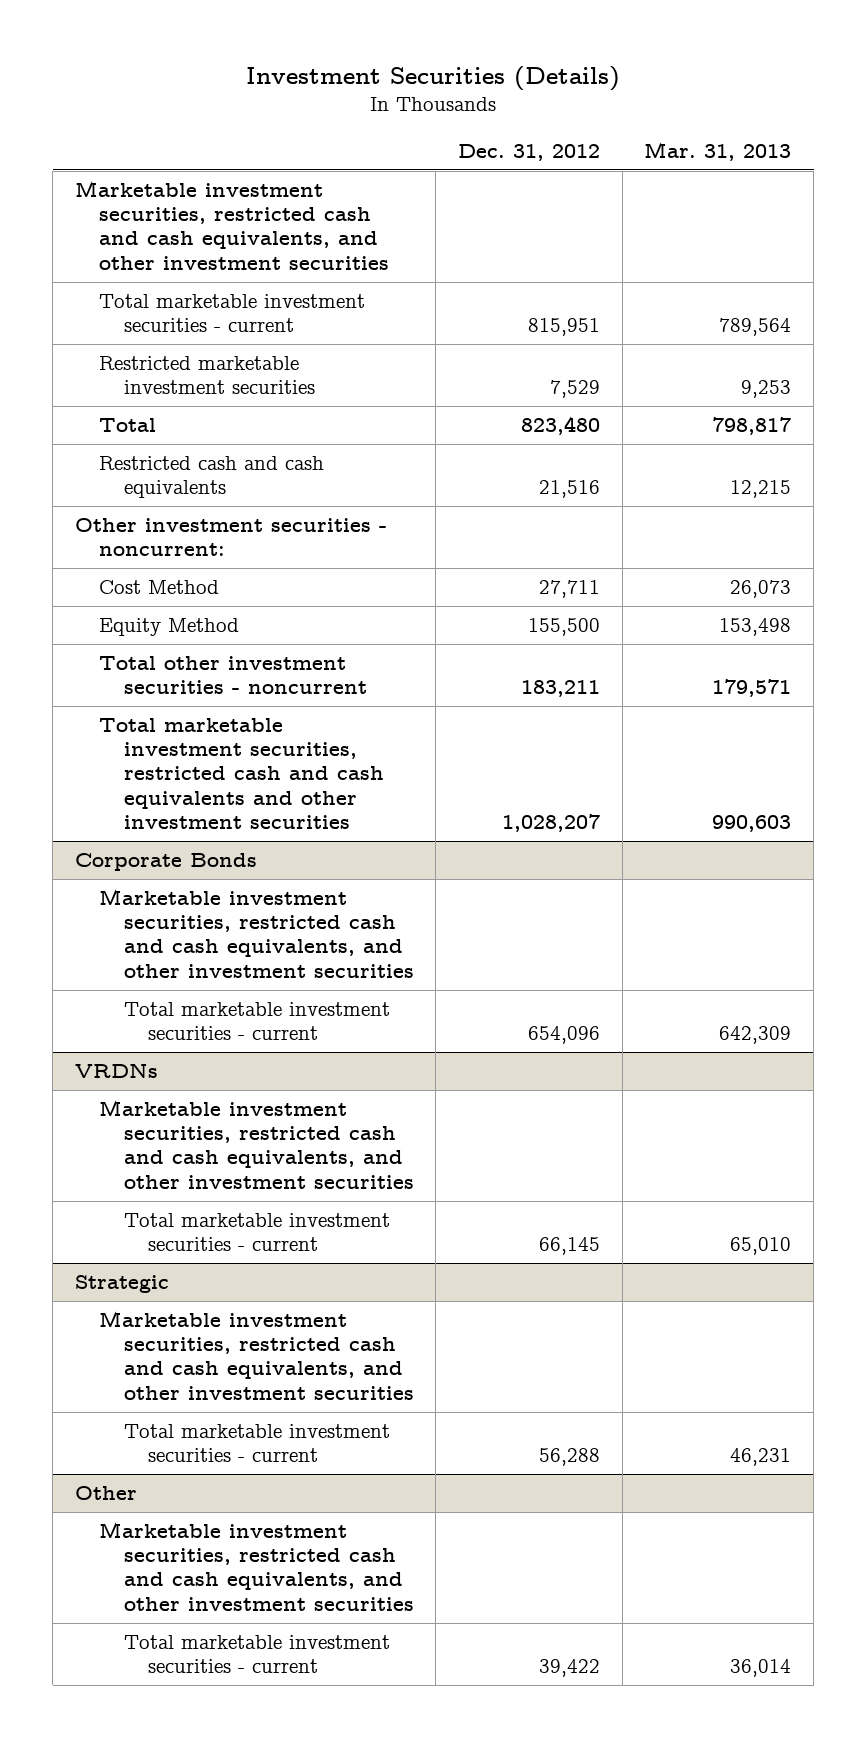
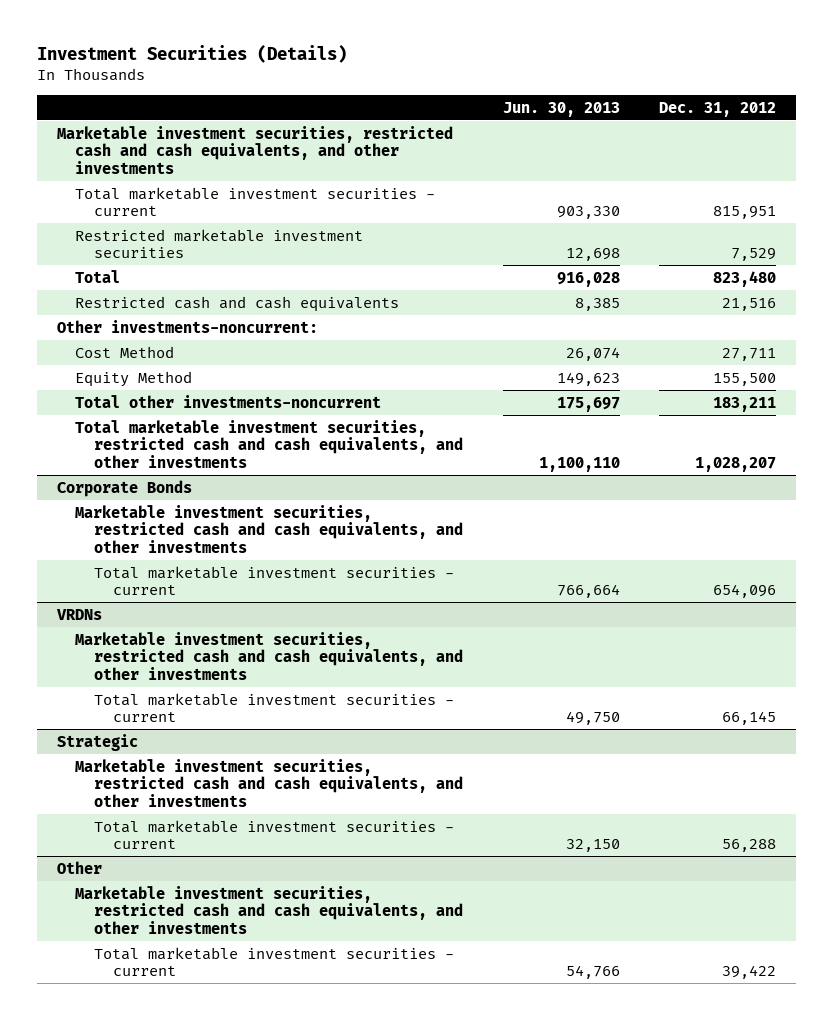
- | Dec. 31, 2012 | Mar. 31, 2013
+ | Jun. 30, 2013 | Dec. 31, 2012
- Marketable investment securities, restricted cash and cash equivalents, and other investment securities
+ Marketable investment securities, restricted cash and cash equivalents, and other investments
- Other investment securities - noncurrent:
+ Other investments-noncurrent:
- Total other investment securities - noncurrent | 183,211 | 179,571
- Total marketable investment securities, restricted cash and cash equivalents and other investment securities | 1,028,207 | 990,603
+ Total other investments-noncurrent | 175,697 | 183,211
+ Total marketable investment securities, restricted cash and cash equivalents, and other investments | 1,100,110 | 1,028,207
@ Corporate Bonds
- Marketable investment securities, restricted cash and cash equivalents, and other investment securities
+ Marketable investment securities, restricted cash and cash equivalents, and other investments
@ VRDNs
- Marketable investment securities, restricted cash and cash equivalents, and other investment securities
+ Marketable investment securities, restricted cash and cash equivalents, and other investments
@ Strategic
- Marketable investment securities, restricted cash and cash equivalents, and other investment securities
+ Marketable investment securities, restricted cash and cash equivalents, and other investments
@ Other
- Marketable investment securities, restricted cash and cash equivalents, and other investment securities
+ Marketable investment securities, restricted cash and cash equivalents, and other investments

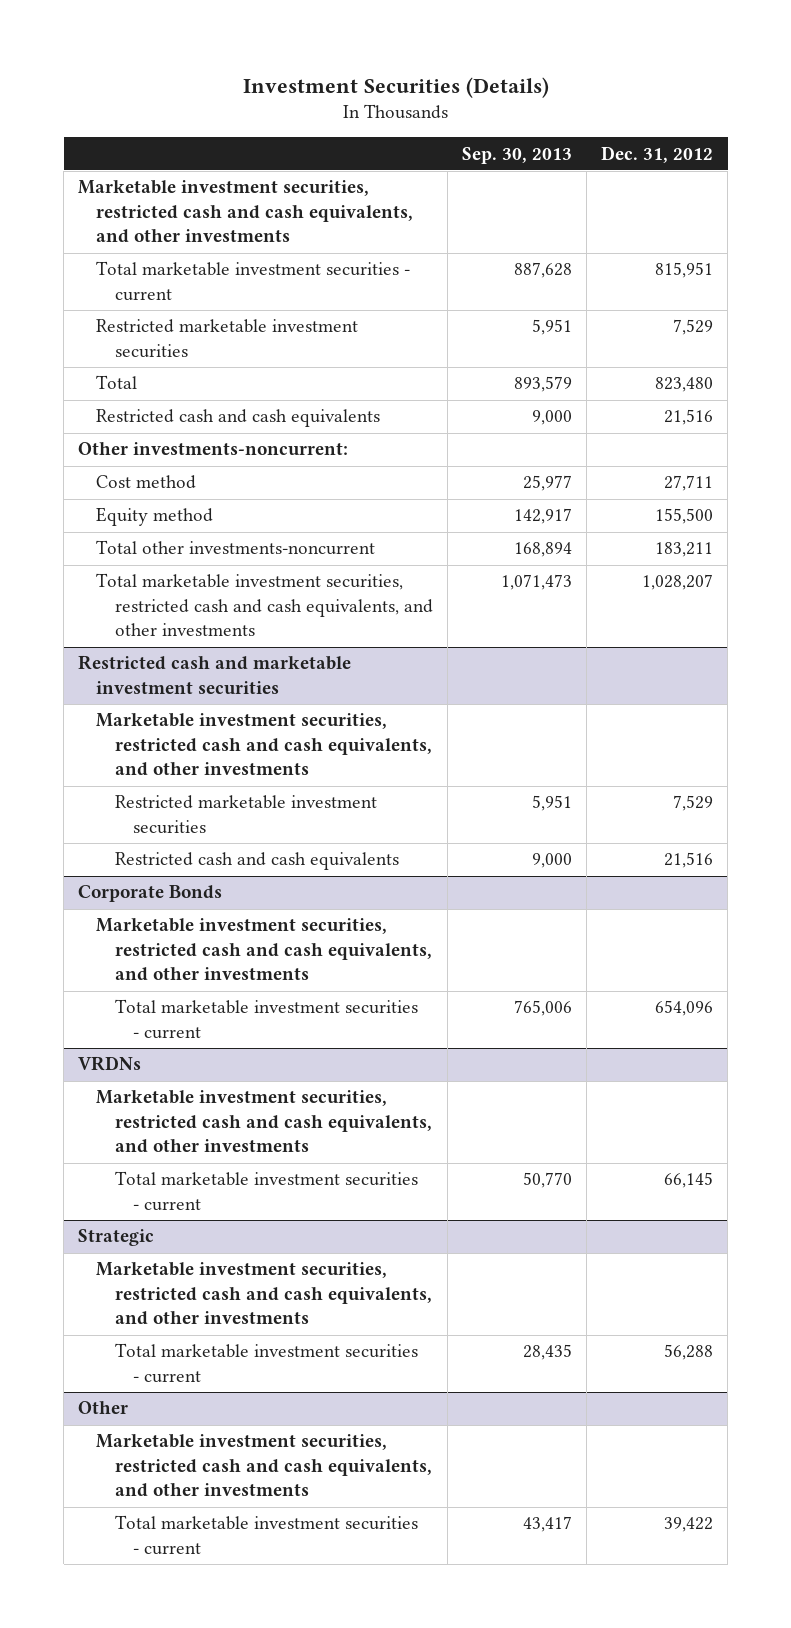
- | Jun. 30, 2013 | Dec. 31, 2012
+ | Sep. 30, 2013 | Dec. 31, 2012
- Cost Method | 26,074 | 27,711
- Equity Method | 149,623 | 155,500
+ Cost method | 25,977 | 27,711
+ Equity method | 142,917 | 155,500
+ Restricted cash and marketable investment securities
+ Marketable investment securities, restricted cash and cash equivalents, and other investments
+ Restricted marketable investment securities | 5,951 | 7,529
+ Restricted cash and cash equivalents | 9,000 | 21,516

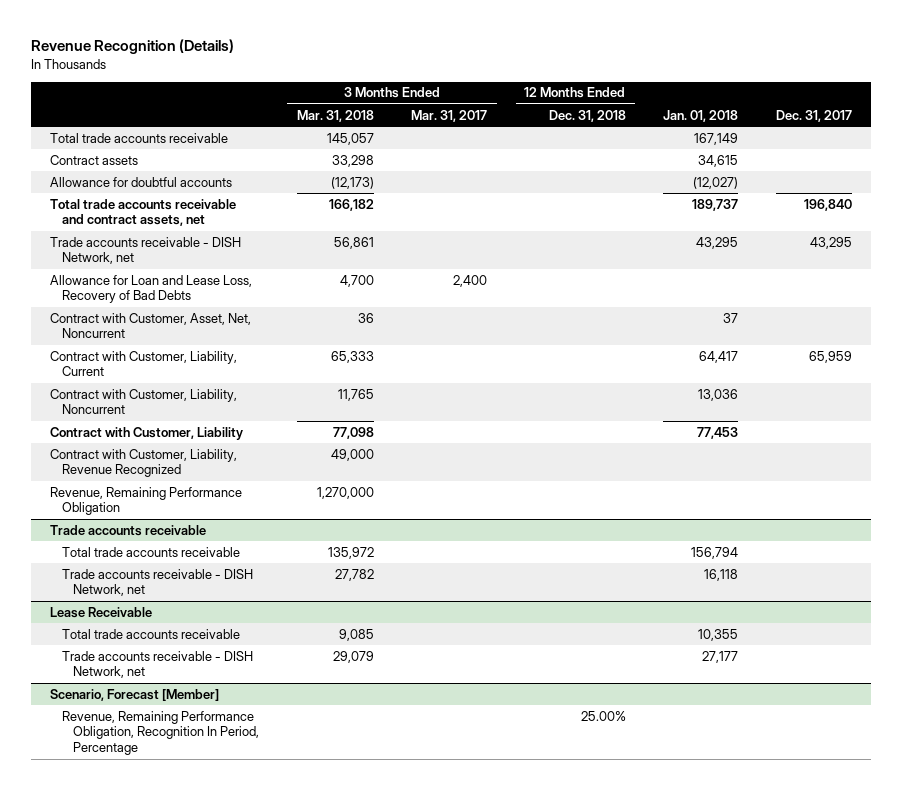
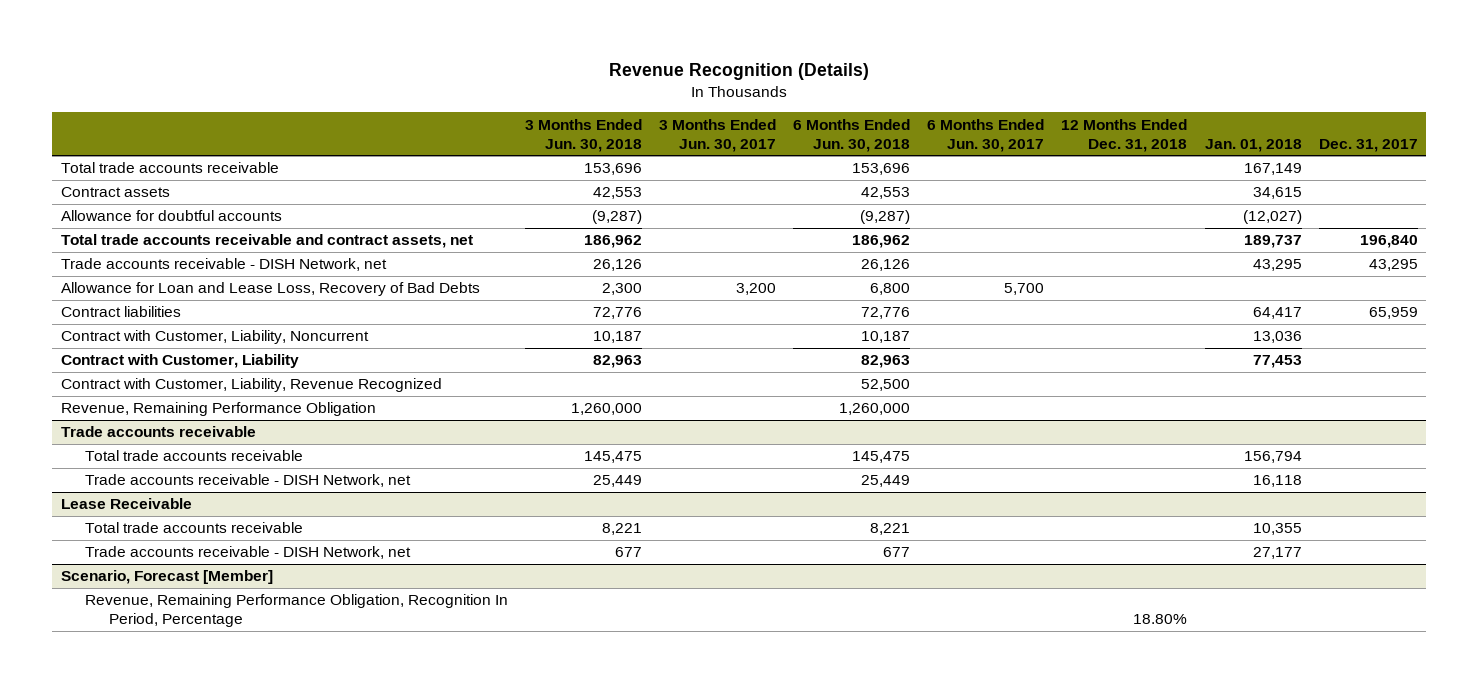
- | 3 Months Ended Mar. 31, 2018 | 3 Months Ended Mar. 31, 2017 | 12 Months Ended Dec. 31, 2018 | Jan. 01, 2018 | Dec. 31, 2017
+ | 3 Months Ended Jun. 30, 2018 | 3 Months Ended Jun. 30, 2017 | 6 Months Ended Jun. 30, 2018 | 6 Months Ended Jun. 30, 2017 | 12 Months Ended Dec. 31, 2018 | Jan. 01, 2018 | Dec. 31, 2017
- Contract with Customer, Asset, Net, Noncurrent | 36 | | | 37 |
- Contract with Customer, Liability, Current | 65,333 | | | 64,417 | 65,959
+ Contract liabilities | 72,776 | | 72,776 | | | 64,417 | 65,959
@ Scenario, Forecast [Member]
- Revenue, Remaining Performance Obligation, Recognition In Period, Percentage | | | 25.00% | |
+ Revenue, Remaining Performance Obligation, Recognition In Period, Percentage | | | | | 18.80% | |

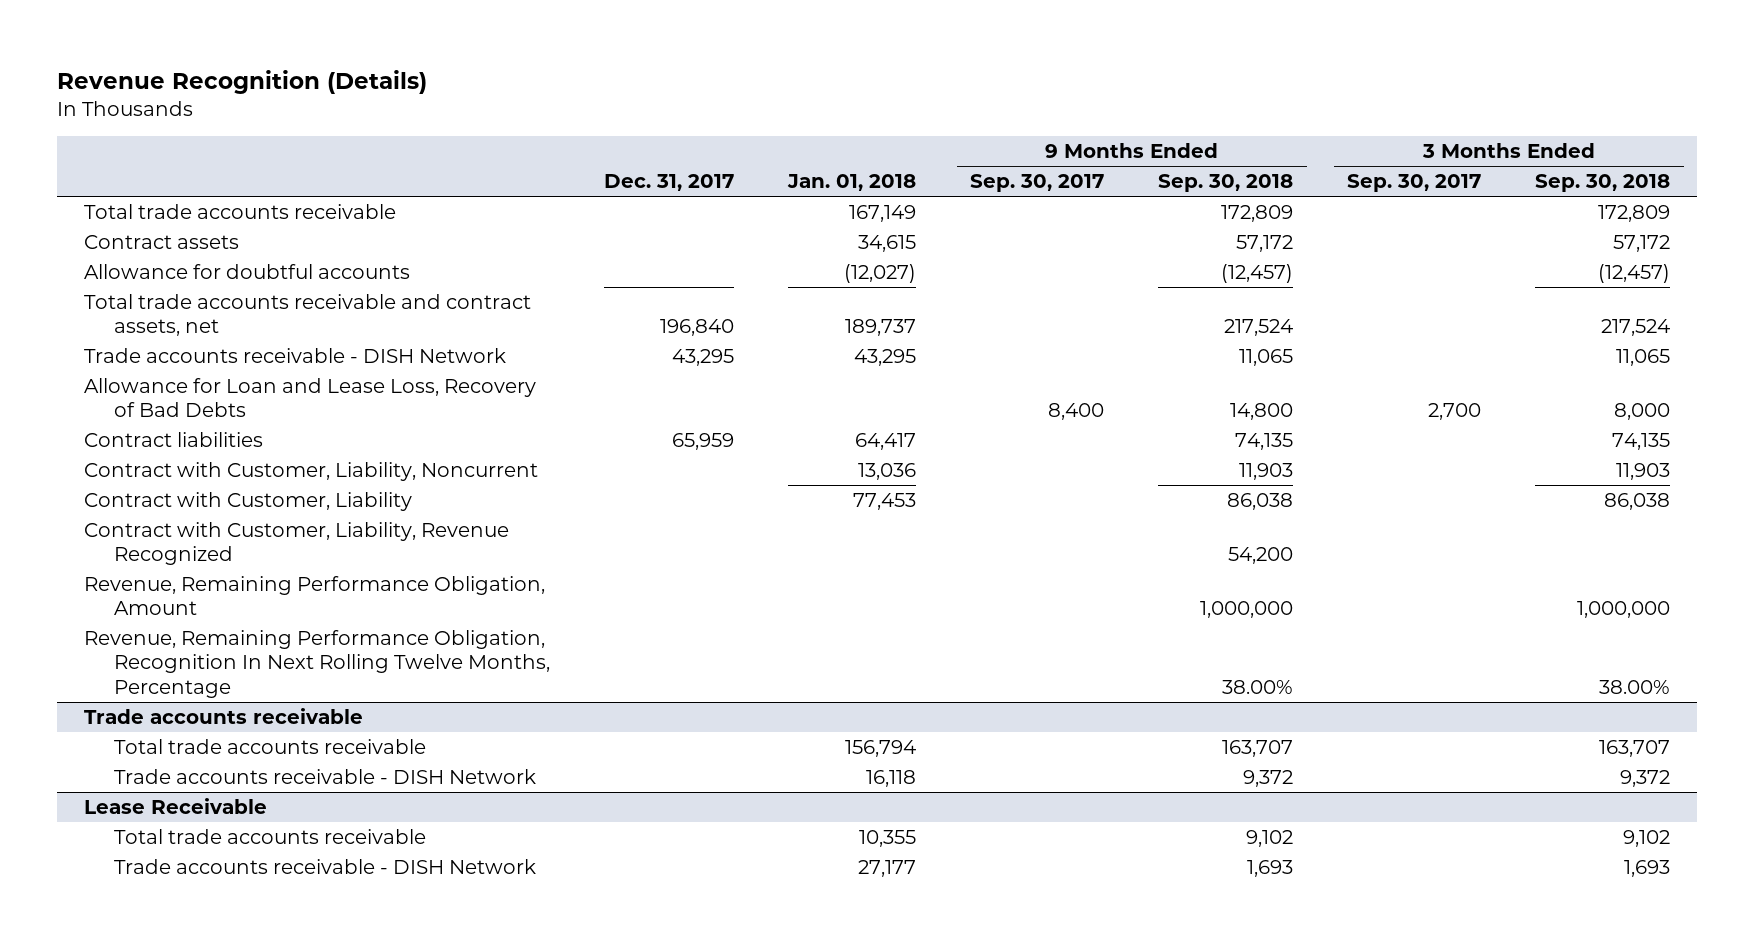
- | 3 Months Ended Jun. 30, 2018 | 3 Months Ended Jun. 30, 2017 | 6 Months Ended Jun. 30, 2018 | 6 Months Ended Jun. 30, 2017 | 12 Months Ended Dec. 31, 2018 | Jan. 01, 2018 | Dec. 31, 2017
+ | Dec. 31, 2017 | Jan. 01, 2018 | 9 Months Ended Sep. 30, 2017 | 9 Months Ended Sep. 30, 2018 | 3 Months Ended Sep. 30, 2017 | 3 Months Ended Sep. 30, 2018
- Trade accounts receivable - DISH Network, net | 26,126 | | 26,126 | | | 43,295 | 43,295
+ Trade accounts receivable - DISH Network | 43,295 | 43,295 | | 11,065 | | 11,065
- Revenue, Remaining Performance Obligation | 1,260,000 | | 1,260,000 | | | |
+ Revenue, Remaining Performance Obligation, Amount | | | | 1,000,000 | | 1,000,000
+ Revenue, Remaining Performance Obligation, Recognition In Next Rolling Twelve Months, Percentage | | | | 38.00% | | 38.00%
@ Trade accounts receivable
- Trade accounts receivable - DISH Network, net | 25,449 | | 25,449 | | | 16,118 |
+ Trade accounts receivable - DISH Network | | 16,118 | | 9,372 | | 9,372
@ Lease Receivable
- Trade accounts receivable - DISH Network, net | 677 | | 677 | | | 27,177 |
- Scenario, Forecast [Member]
- Revenue, Remaining Performance Obligation, Recognition In Period, Percentage | | | | | 18.80% | |
@ Lease Receivable
+ Trade accounts receivable - DISH Network | | 27,177 | | 1,693 | | 1,693

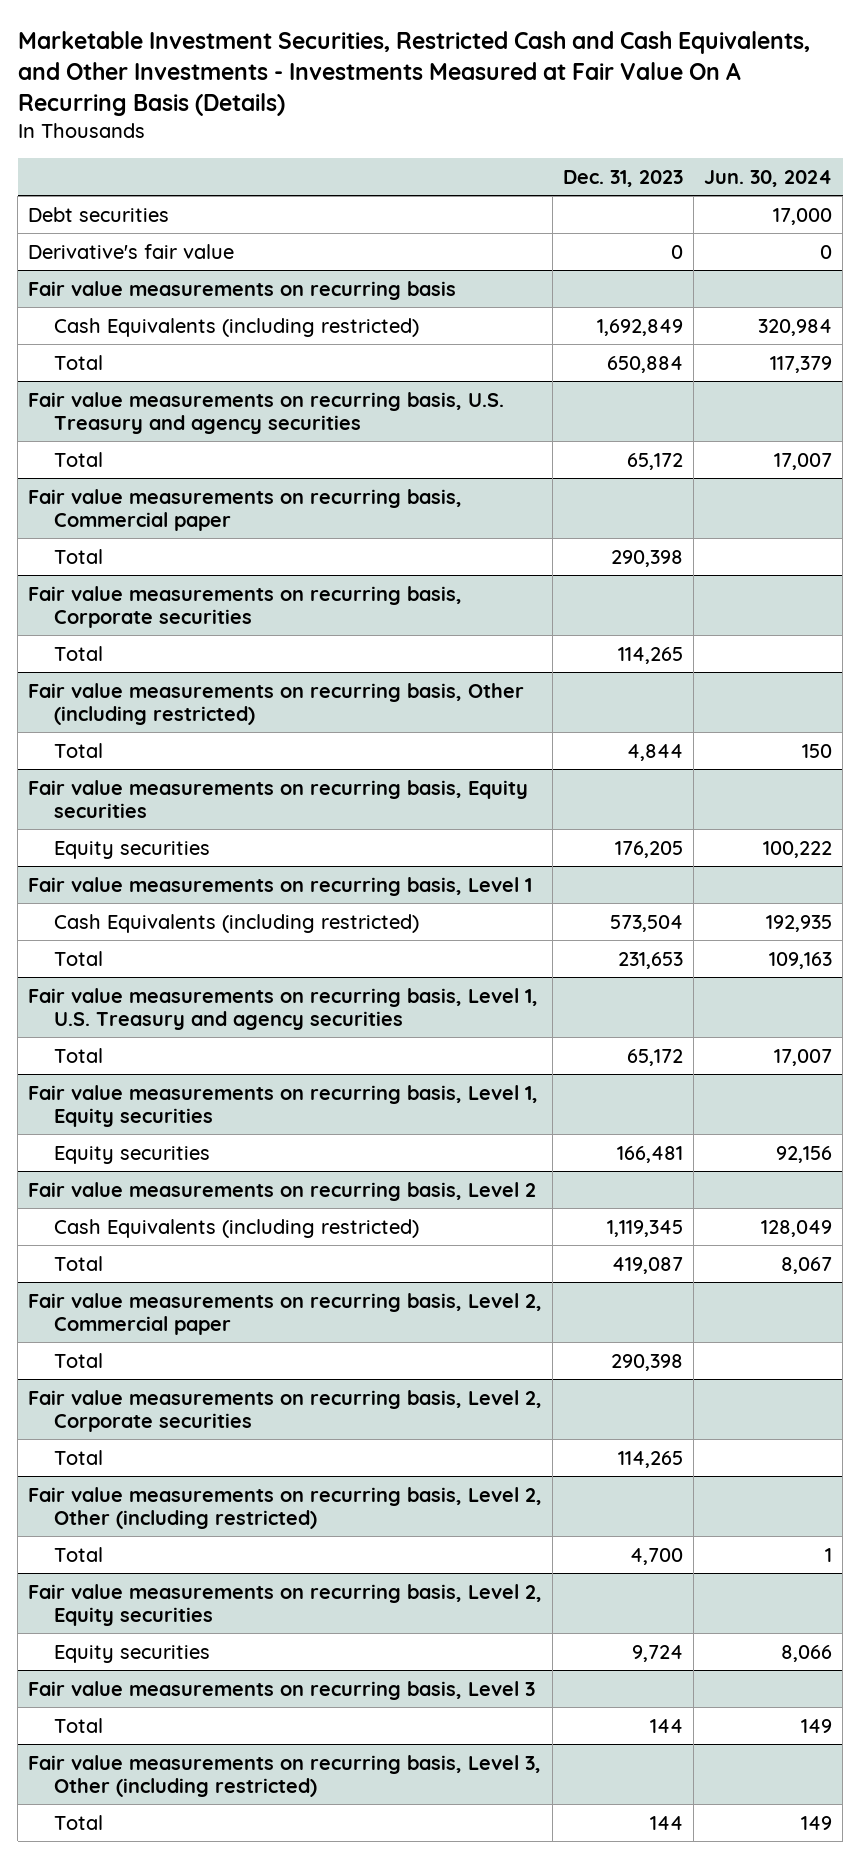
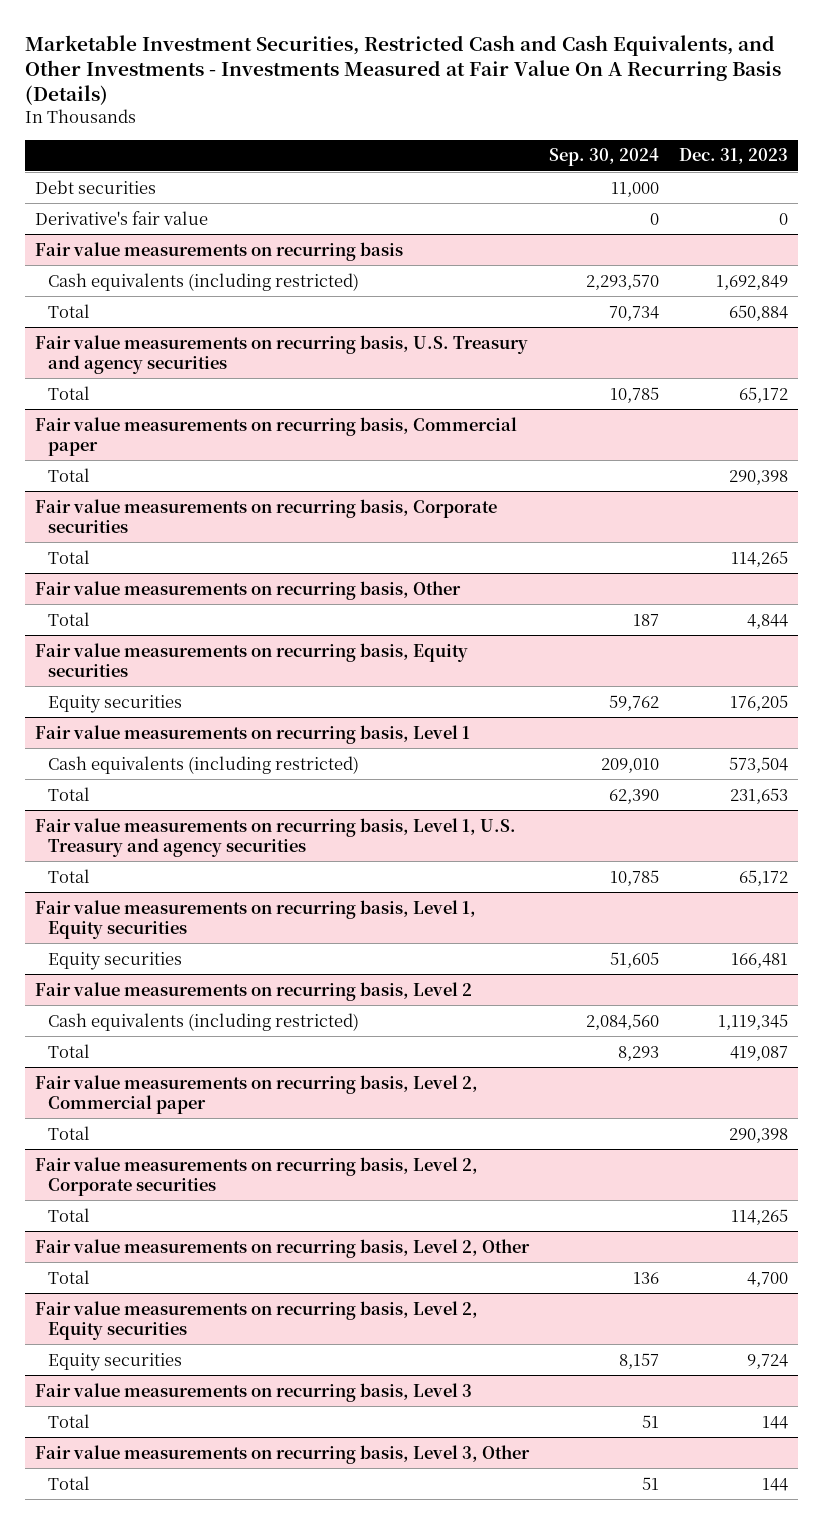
- | Dec. 31, 2023 | Jun. 30, 2024
+ | Sep. 30, 2024 | Dec. 31, 2023
@ Fair value measurements on recurring basis
- Cash Equivalents (including restricted) | 1,692,849 | 320,984
+ Cash equivalents (including restricted) | 2,293,570 | 1,692,849
- Fair value measurements on recurring basis, Other (including restricted)
+ Fair value measurements on recurring basis, Other
@ Fair value measurements on recurring basis, Level 1
- Cash Equivalents (including restricted) | 573,504 | 192,935
+ Cash equivalents (including restricted) | 209,010 | 573,504
@ Fair value measurements on recurring basis, Level 2
- Cash Equivalents (including restricted) | 1,119,345 | 128,049
+ Cash equivalents (including restricted) | 2,084,560 | 1,119,345
- Fair value measurements on recurring basis, Level 2, Other (including restricted)
+ Fair value measurements on recurring basis, Level 2, Other
- Fair value measurements on recurring basis, Level 3, Other (including restricted)
+ Fair value measurements on recurring basis, Level 3, Other

